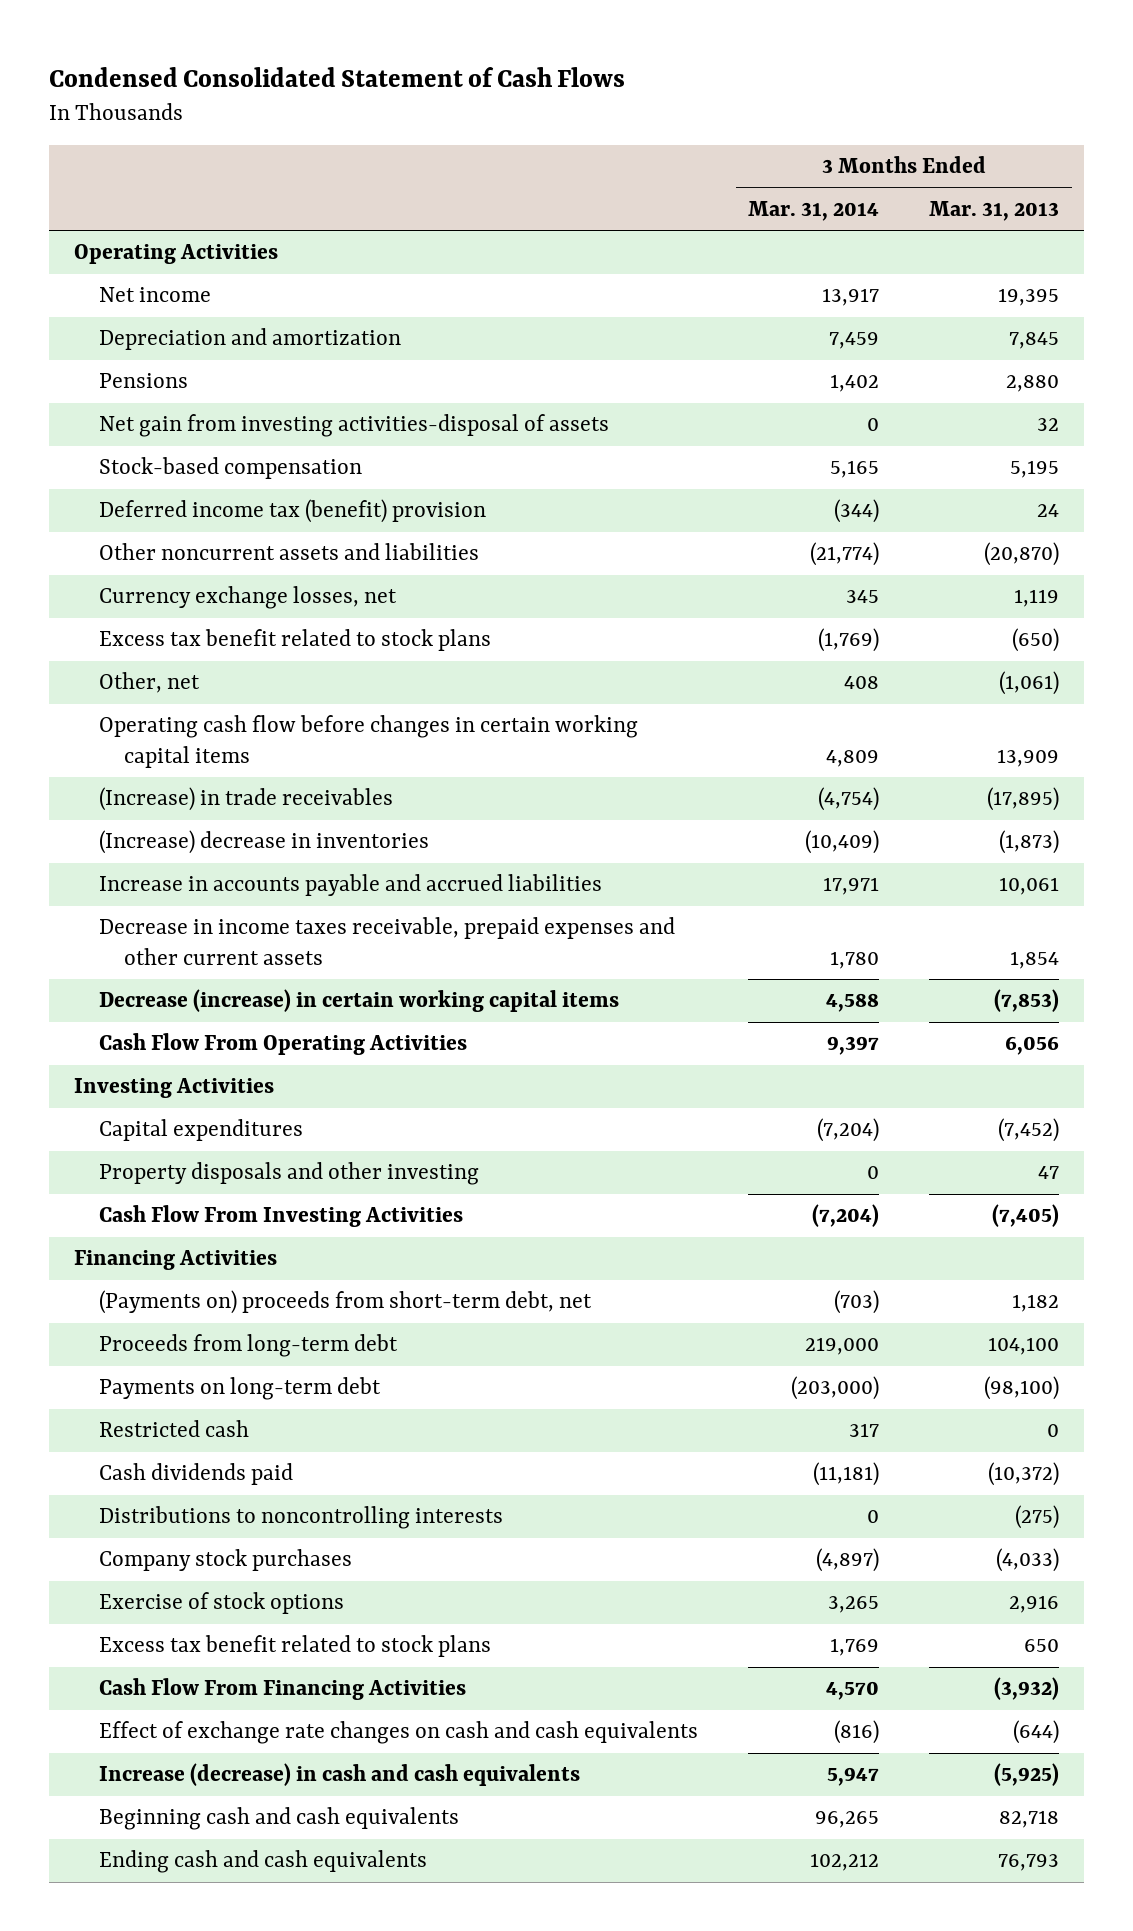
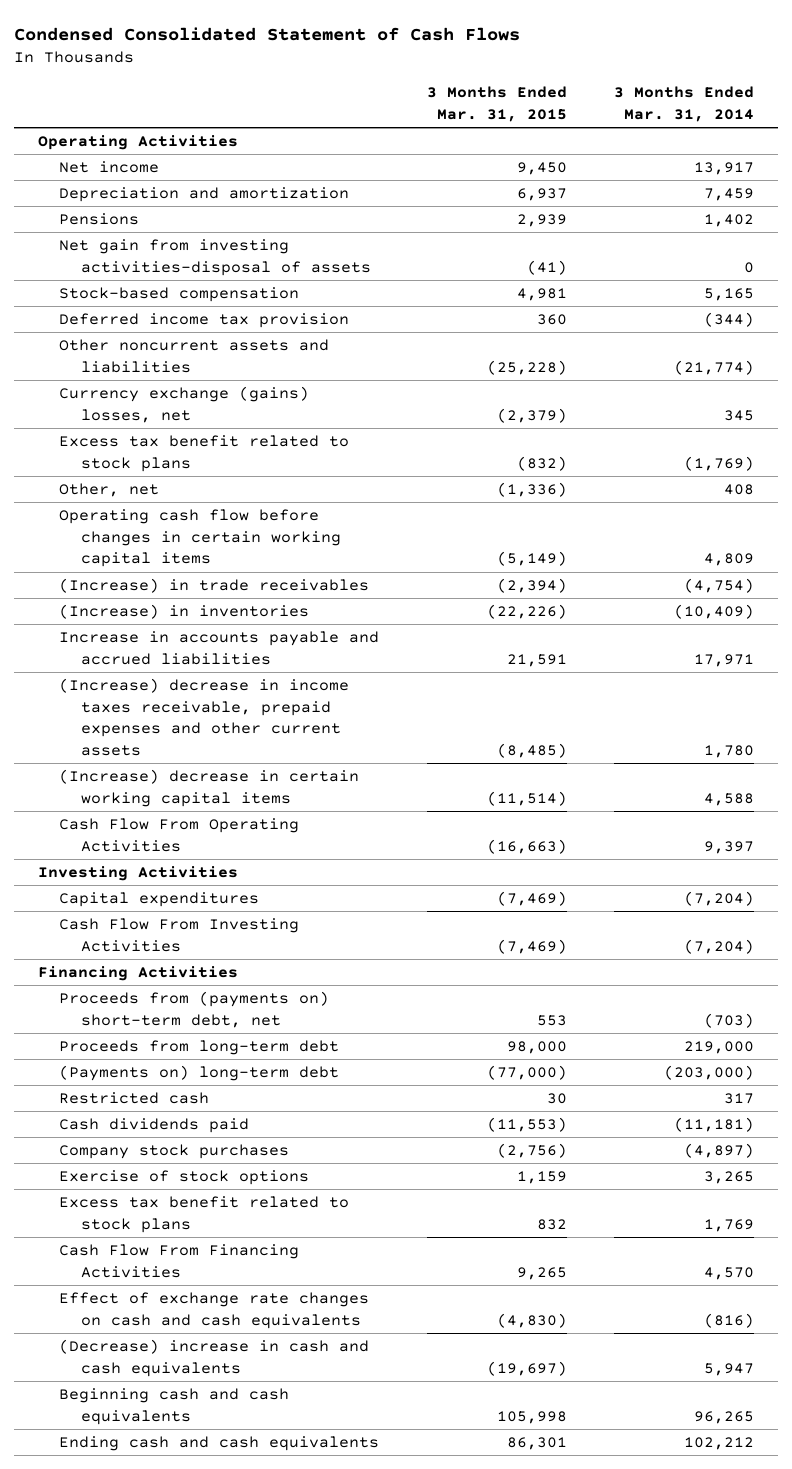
- | 3 Months Ended Mar. 31, 2014 | 3 Months Ended Mar. 31, 2013
+ | 3 Months Ended Mar. 31, 2015 | 3 Months Ended Mar. 31, 2014
- Deferred income tax (benefit) provision | (344) | 24
+ Deferred income tax provision | 360 | (344)
- Currency exchange losses, net | 345 | 1,119
+ Currency exchange (gains) losses, net | (2,379) | 345
- (Increase) decrease in inventories | (10,409) | (1,873)
+ (Increase) in inventories | (22,226) | (10,409)
- Decrease in income taxes receivable, prepaid expenses and other current assets | 1,780 | 1,854
- Decrease (increase) in certain working capital items | 4,588 | (7,853)
+ (Increase) decrease in income taxes receivable, prepaid expenses and other current assets | (8,485) | 1,780
+ (Increase) decrease in certain working capital items | (11,514) | 4,588
- Property disposals and other investing | 0 | 47
- (Payments on) proceeds from short-term debt, net | (703) | 1,182
+ Proceeds from (payments on) short-term debt, net | 553 | (703)
- Payments on long-term debt | (203,000) | (98,100)
+ (Payments on) long-term debt | (77,000) | (203,000)
- Distributions to noncontrolling interests | 0 | (275)
- Increase (decrease) in cash and cash equivalents | 5,947 | (5,925)
+ (Decrease) increase in cash and cash equivalents | (19,697) | 5,947

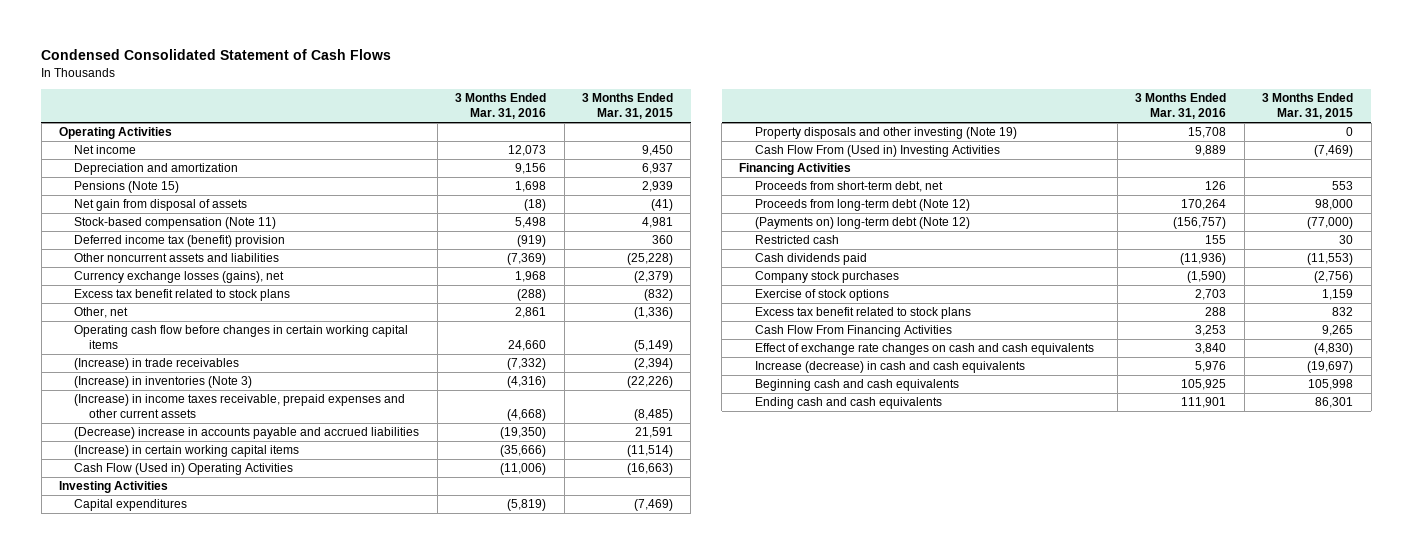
- | 3 Months Ended Mar. 31, 2015 | 3 Months Ended Mar. 31, 2014
+ | 3 Months Ended Mar. 31, 2016 | 3 Months Ended Mar. 31, 2015
- Pensions | 2,939 | 1,402
- Net gain from investing activities-disposal of assets | (41) | 0
- Stock-based compensation | 4,981 | 5,165
- Deferred income tax provision | 360 | (344)
+ Pensions (Note 15) | 1,698 | 2,939
+ Net gain from disposal of assets | (18) | (41)
+ Stock-based compensation (Note 11) | 5,498 | 4,981
+ Deferred income tax (benefit) provision | (919) | 360
- Currency exchange (gains) losses, net | (2,379) | 345
+ Currency exchange losses (gains), net | 1,968 | (2,379)
- (Increase) in inventories | (22,226) | (10,409)
- Increase in accounts payable and accrued liabilities | 21,591 | 17,971
- (Increase) decrease in income taxes receivable, prepaid expenses and other current assets | (8,485) | 1,780
- (Increase) decrease in certain working capital items | (11,514) | 4,588
- Cash Flow From Operating Activities | (16,663) | 9,397
+ (Increase) in inventories (Note 3) | (4,316) | (22,226)
+ (Increase) in income taxes receivable, prepaid expenses and other current assets | (4,668) | (8,485)
+ (Decrease) increase in accounts payable and accrued liabilities | (19,350) | 21,591
+ (Increase) in certain working capital items | (35,666) | (11,514)
+ Cash Flow (Used in) Operating Activities | (11,006) | (16,663)
- Cash Flow From Investing Activities | (7,469) | (7,204)
+ Property disposals and other investing (Note 19) | 15,708 | 0
+ Cash Flow From (Used in) Investing Activities | 9,889 | (7,469)
- Proceeds from (payments on) short-term debt, net | 553 | (703)
- Proceeds from long-term debt | 98,000 | 219,000
- (Payments on) long-term debt | (77,000) | (203,000)
+ Proceeds from short-term debt, net | 126 | 553
+ Proceeds from long-term debt (Note 12) | 170,264 | 98,000
+ (Payments on) long-term debt (Note 12) | (156,757) | (77,000)
- (Decrease) increase in cash and cash equivalents | (19,697) | 5,947
+ Increase (decrease) in cash and cash equivalents | 5,976 | (19,697)

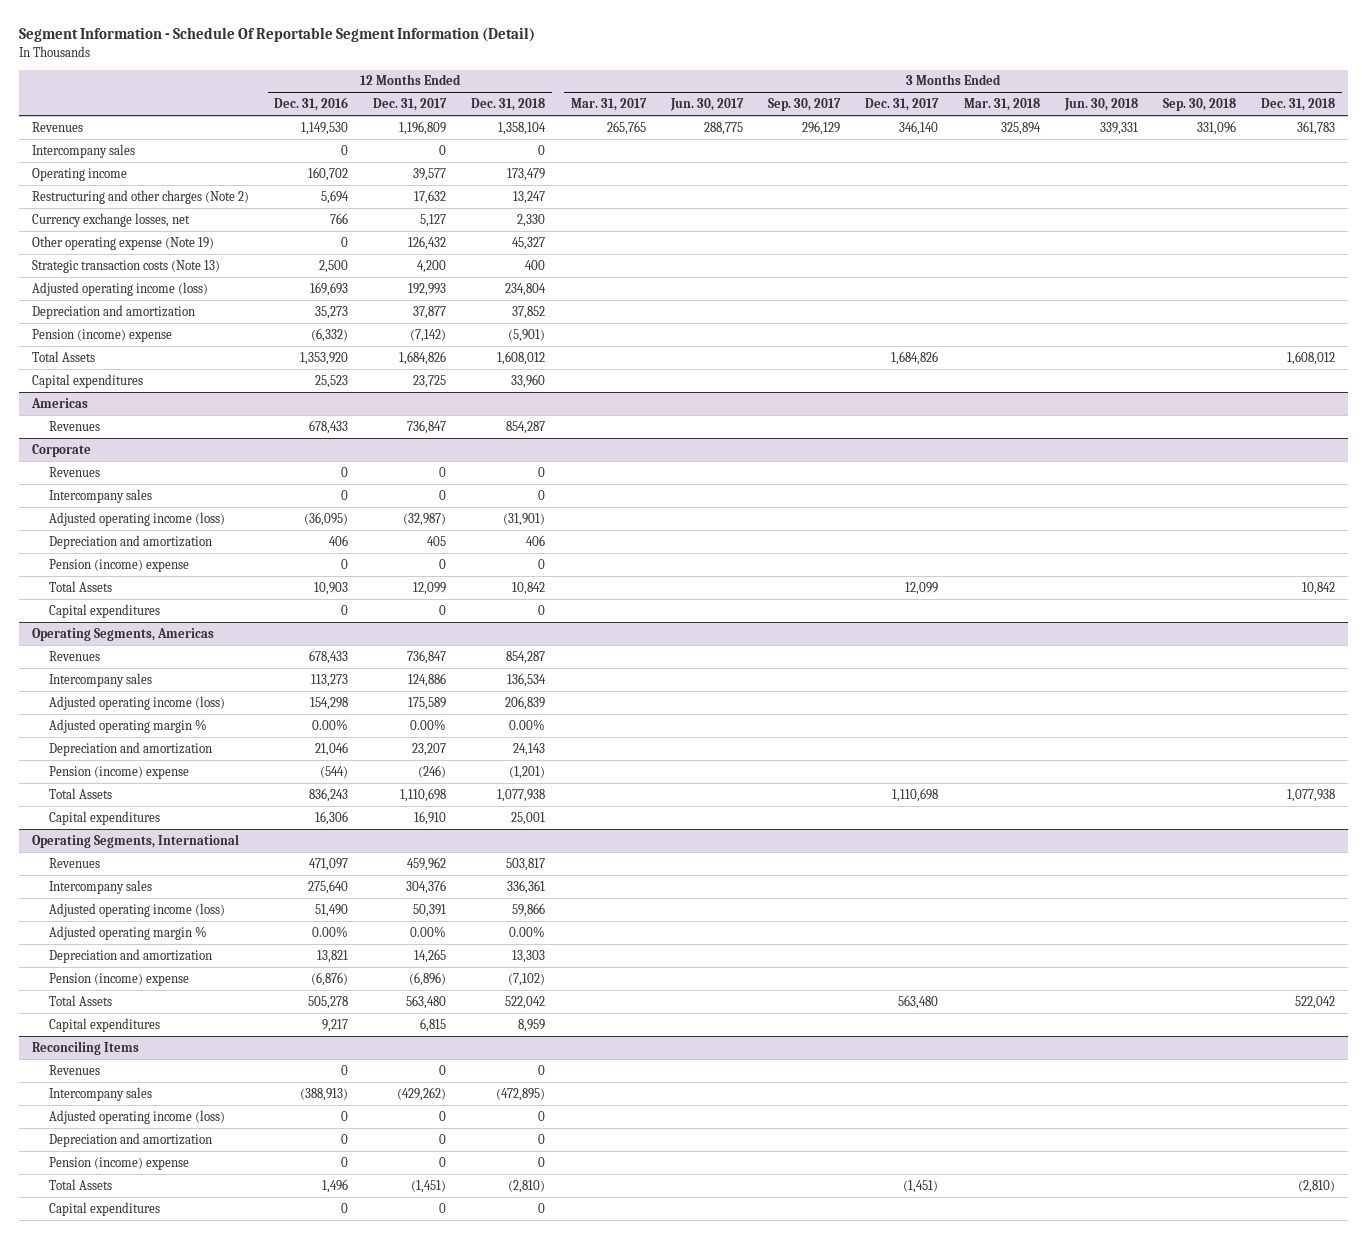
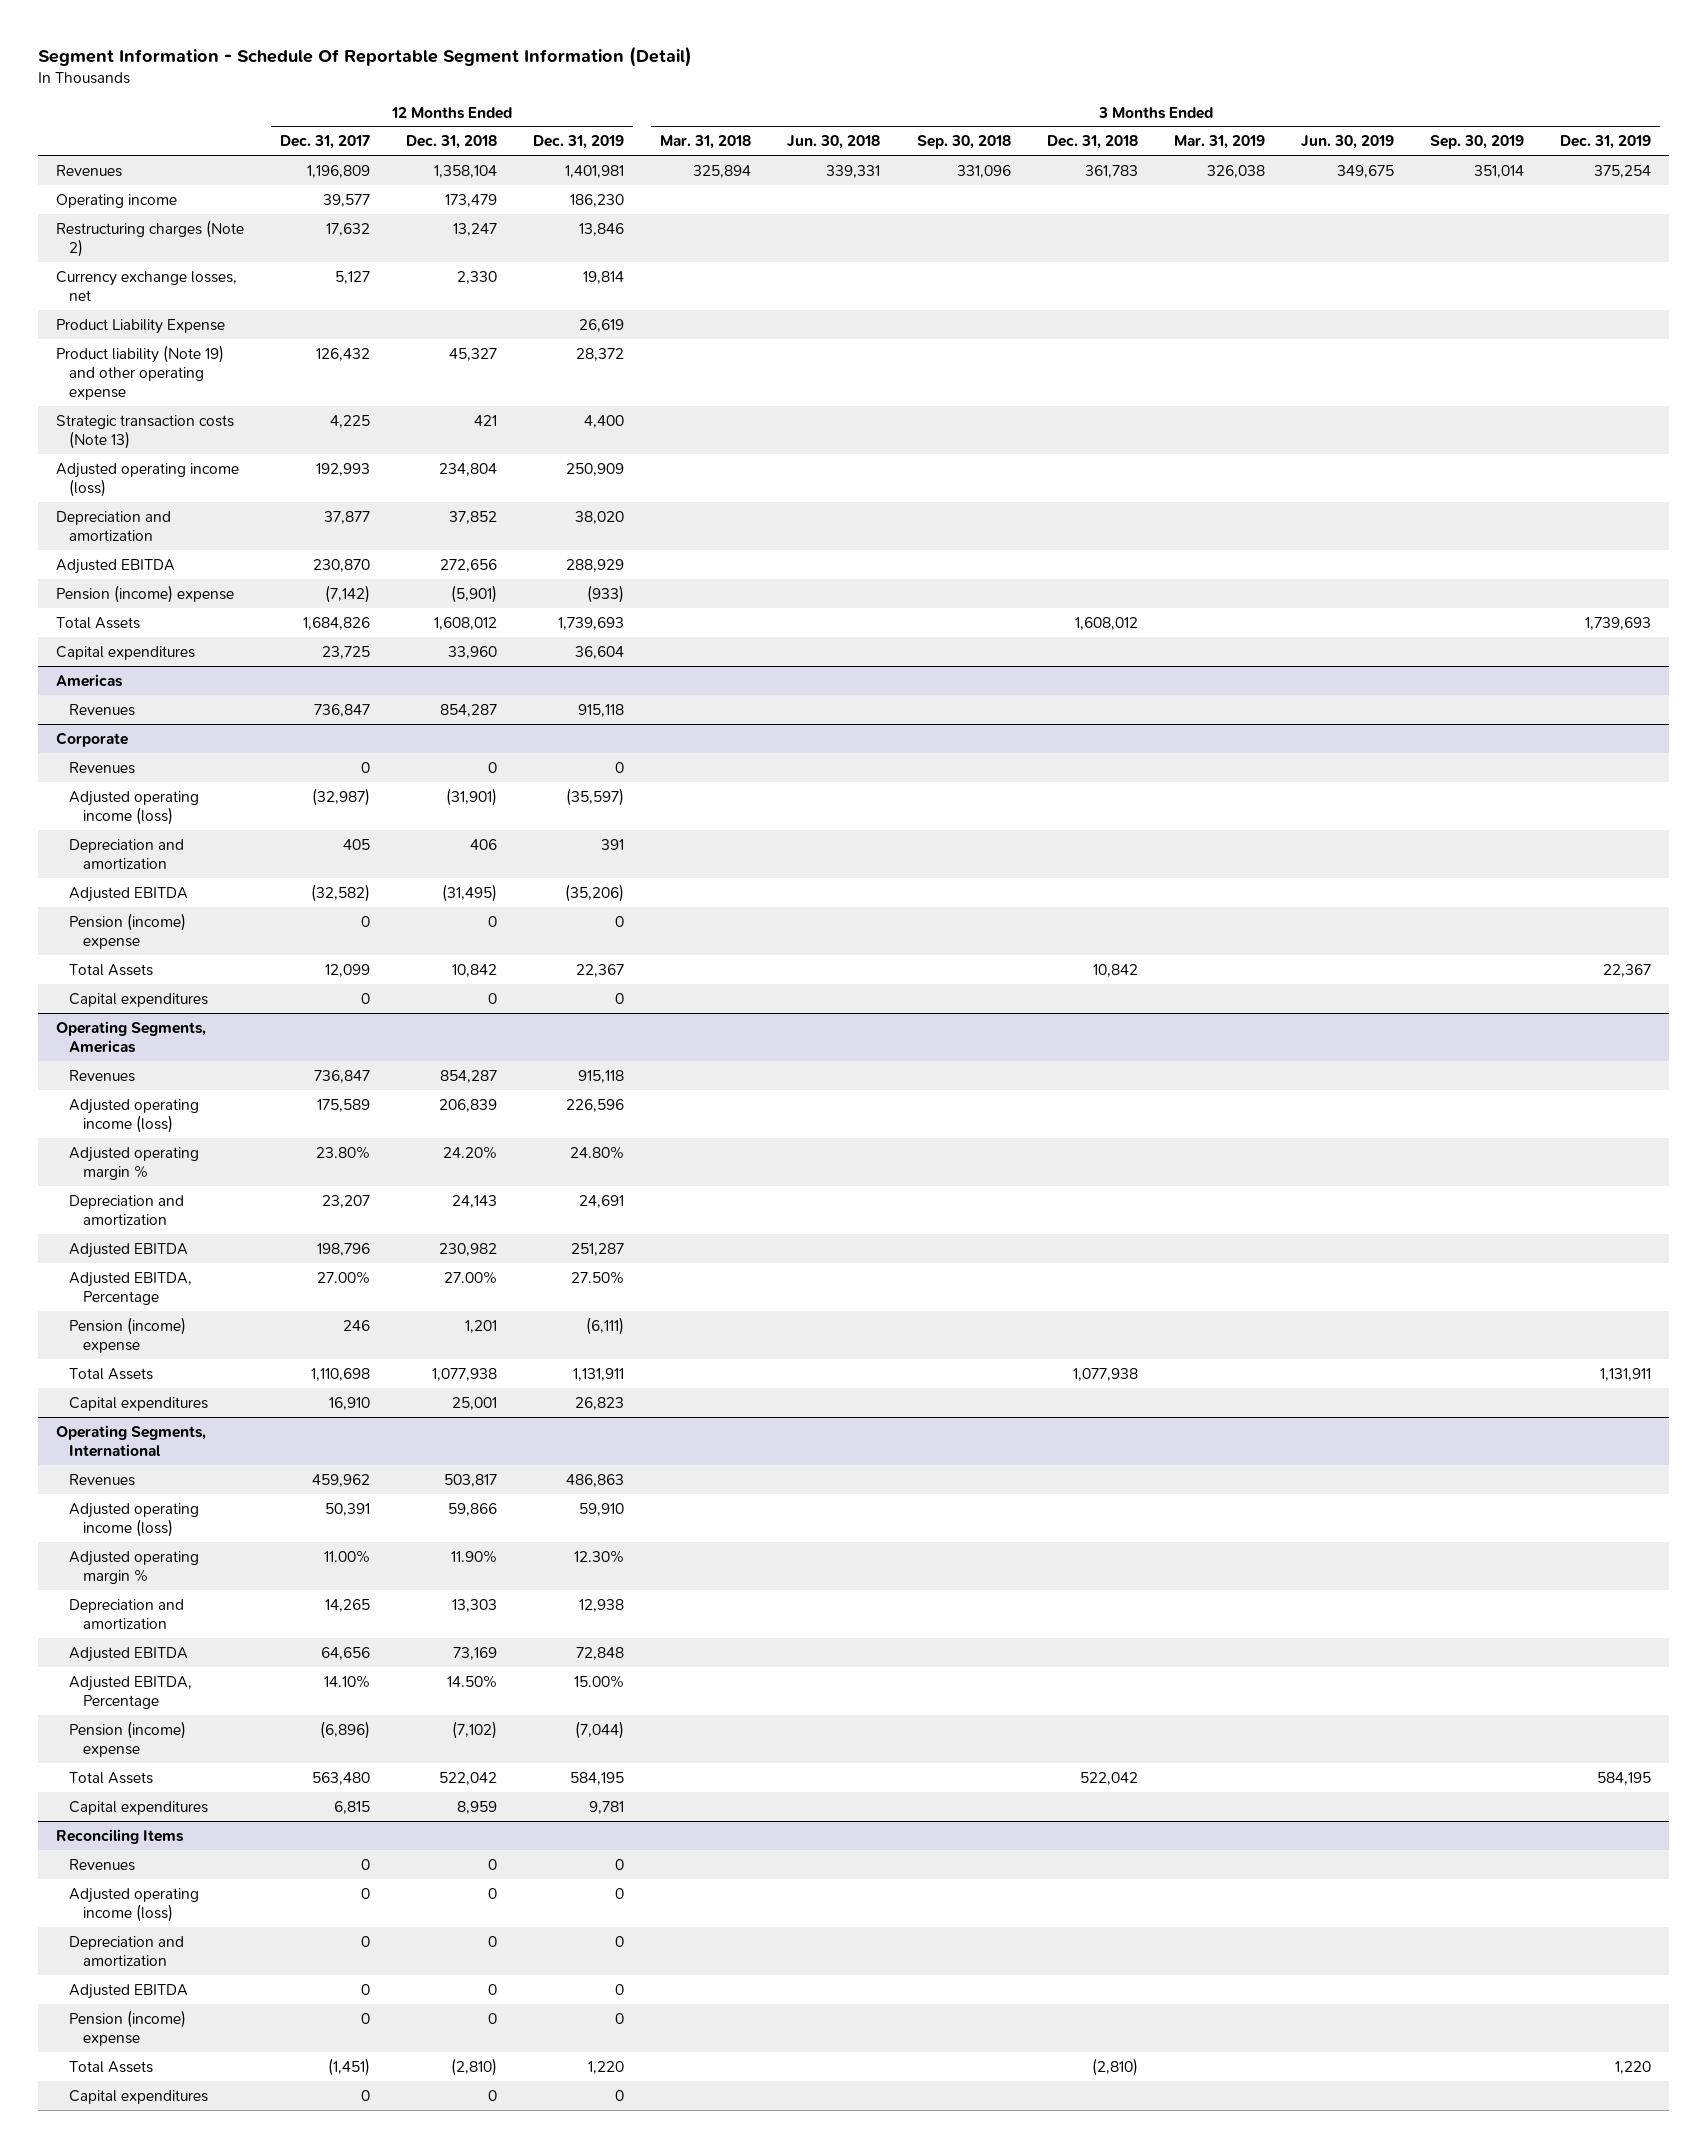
- | 12 Months Ended Dec. 31, 2016 | 12 Months Ended Dec. 31, 2017 | 12 Months Ended Dec. 31, 2018 | 3 Months Ended Mar. 31, 2017 | 3 Months Ended Jun. 30, 2017 | 3 Months Ended Sep. 30, 2017 | 3 Months Ended Dec. 31, 2017 | 3 Months Ended Mar. 31, 2018 | 3 Months Ended Jun. 30, 2018 | 3 Months Ended Sep. 30, 2018 | 3 Months Ended Dec. 31, 2018
+ | 12 Months Ended Dec. 31, 2017 | 12 Months Ended Dec. 31, 2018 | 12 Months Ended Dec. 31, 2019 | 3 Months Ended Mar. 31, 2018 | 3 Months Ended Jun. 30, 2018 | 3 Months Ended Sep. 30, 2018 | 3 Months Ended Dec. 31, 2018 | 3 Months Ended Mar. 31, 2019 | 3 Months Ended Jun. 30, 2019 | 3 Months Ended Sep. 30, 2019 | 3 Months Ended Dec. 31, 2019
- Intercompany sales | 0 | 0 | 0 | | | | | | | |
- Restructuring and other charges (Note 2) | 5,694 | 17,632 | 13,247 | | | | | | | |
+ Restructuring charges (Note 2) | 17,632 | 13,247 | 13,846 | | | | | | | |
- Other operating expense (Note 19) | 0 | 126,432 | 45,327 | | | | | | | |
- Strategic transaction costs (Note 13) | 2,500 | 4,200 | 400 | | | | | | | |
+ Product Liability Expense | | | 26,619 | | | | | | | |
+ Product liability (Note 19) and other operating expense | 126,432 | 45,327 | 28,372 | | | | | | | |
+ Strategic transaction costs (Note 13) | 4,225 | 421 | 4,400 | | | | | | | |
+ Adjusted EBITDA | 230,870 | 272,656 | 288,929 | | | | | | | |
@ Corporate
- Intercompany sales | 0 | 0 | 0 | | | | | | | |
+ Adjusted EBITDA | (32,582) | (31,495) | (35,206) | | | | | | | |
@ Operating Segments, Americas
- Intercompany sales | 113,273 | 124,886 | 136,534 | | | | | | | |
- Adjusted operating margin % | 0.00% | 0.00% | 0.00% | | | | | | | |
+ Adjusted operating margin % | 23.80% | 24.20% | 24.80% | | | | | | | |
- Pension (income) expense | (544) | (246) | (1,201) | | | | | | | |
+ Adjusted EBITDA | 198,796 | 230,982 | 251,287 | | | | | | | |
+ Adjusted EBITDA, Percentage | 27.00% | 27.00% | 27.50% | | | | | | | |
+ Pension (income) expense | 246 | 1,201 | (6,111) | | | | | | | |
@ Operating Segments, International
- Intercompany sales | 275,640 | 304,376 | 336,361 | | | | | | | |
- Adjusted operating margin % | 0.00% | 0.00% | 0.00% | | | | | | | |
+ Adjusted operating margin % | 11.00% | 11.90% | 12.30% | | | | | | | |
+ Adjusted EBITDA | 64,656 | 73,169 | 72,848 | | | | | | | |
+ Adjusted EBITDA, Percentage | 14.10% | 14.50% | 15.00% | | | | | | | |
@ Reconciling Items
- Intercompany sales | (388,913) | (429,262) | (472,895) | | | | | | | |
+ Adjusted EBITDA | 0 | 0 | 0 | | | | | | | |

